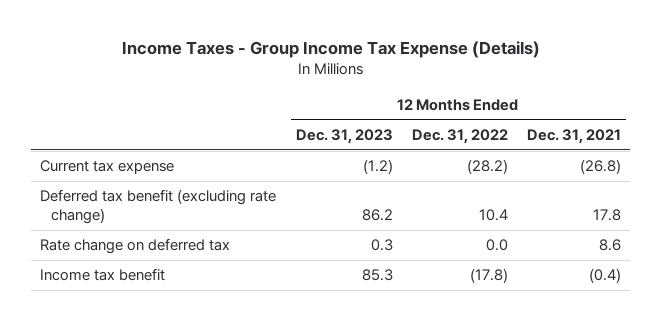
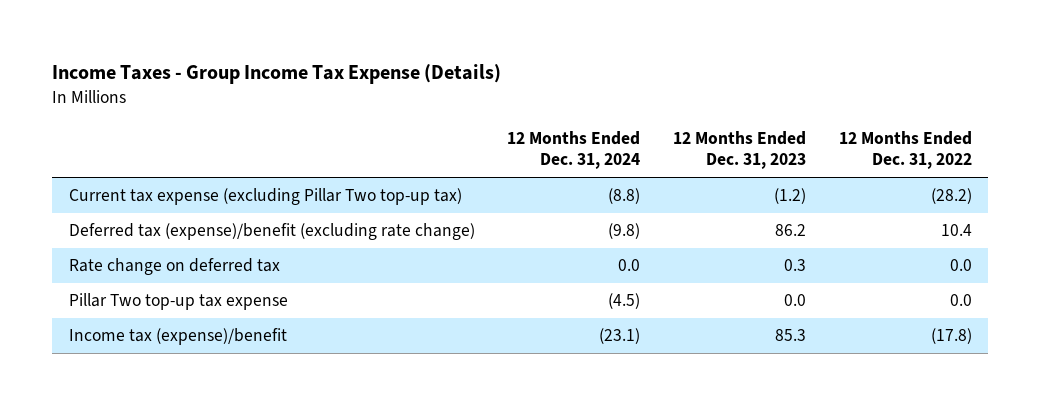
- | 12 Months Ended Dec. 31, 2023 | 12 Months Ended Dec. 31, 2022 | 12 Months Ended Dec. 31, 2021
+ | 12 Months Ended Dec. 31, 2024 | 12 Months Ended Dec. 31, 2023 | 12 Months Ended Dec. 31, 2022
- Current tax expense | (1.2) | (28.2) | (26.8)
- Deferred tax benefit (excluding rate change) | 86.2 | 10.4 | 17.8
+ Current tax expense (excluding Pillar Two top-up tax) | (8.8) | (1.2) | (28.2)
+ Deferred tax (expense)/benefit (excluding rate change) | (9.8) | 86.2 | 10.4
- Income tax benefit | 85.3 | (17.8) | (0.4)
+ Pillar Two top-up tax expense | (4.5) | 0.0 | 0.0
+ Income tax (expense)/benefit | (23.1) | 85.3 | (17.8)

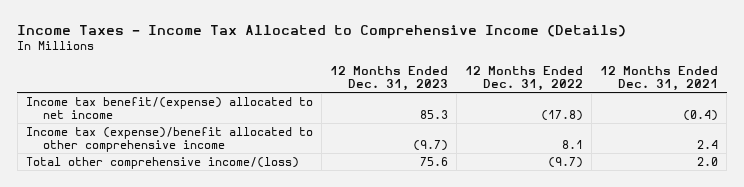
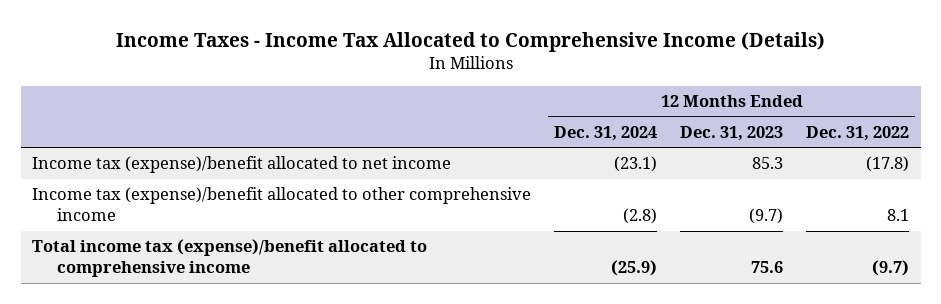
- | 12 Months Ended Dec. 31, 2023 | 12 Months Ended Dec. 31, 2022 | 12 Months Ended Dec. 31, 2021
+ | 12 Months Ended Dec. 31, 2024 | 12 Months Ended Dec. 31, 2023 | 12 Months Ended Dec. 31, 2022
- Income tax benefit/(expense) allocated to net income | 85.3 | (17.8) | (0.4)
+ Income tax (expense)/benefit allocated to net income | (23.1) | 85.3 | (17.8)
- Total other comprehensive income/(loss) | 75.6 | (9.7) | 2.0
+ Total income tax (expense)/benefit allocated to comprehensive income | (25.9) | 75.6 | (9.7)

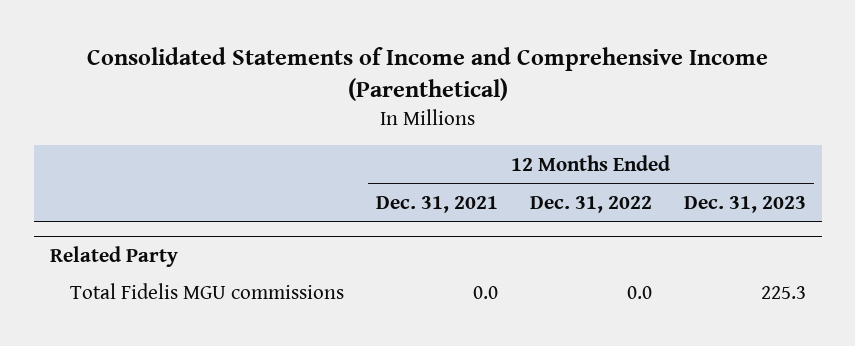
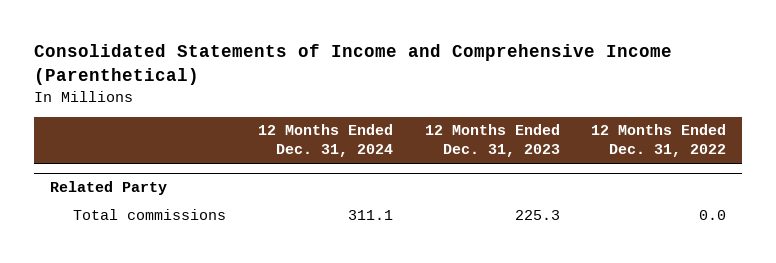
- | 12 Months Ended Dec. 31, 2021 | 12 Months Ended Dec. 31, 2022 | 12 Months Ended Dec. 31, 2023
+ | 12 Months Ended Dec. 31, 2024 | 12 Months Ended Dec. 31, 2023 | 12 Months Ended Dec. 31, 2022
@ Related Party
- Total Fidelis MGU commissions | 0.0 | 0.0 | 225.3
+ Total commissions | 311.1 | 225.3 | 0.0

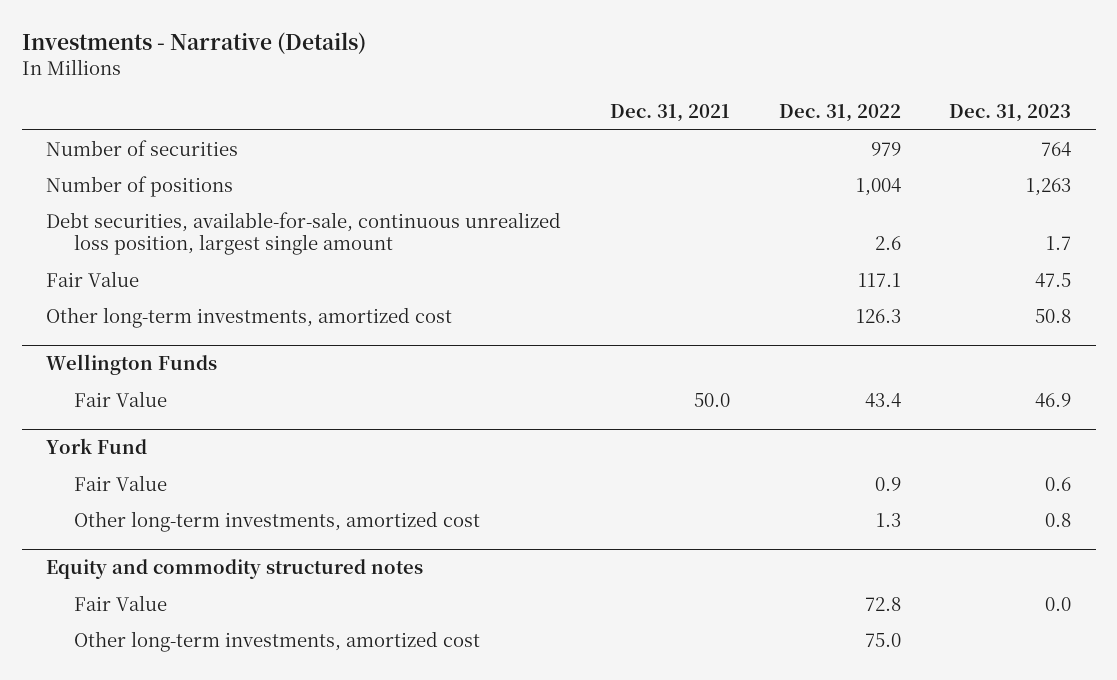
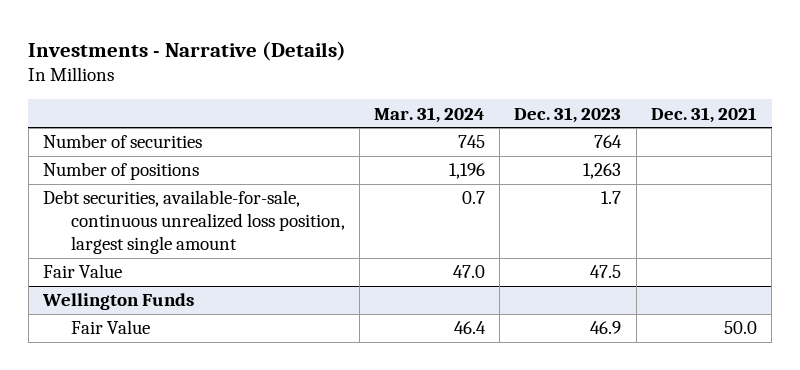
- | Dec. 31, 2021 | Dec. 31, 2022 | Dec. 31, 2023
+ | Mar. 31, 2024 | Dec. 31, 2023 | Dec. 31, 2021
- Other long-term investments, amortized cost | | 126.3 | 50.8
- York Fund
- Fair Value | | 0.9 | 0.6
- Other long-term investments, amortized cost | | 1.3 | 0.8
- Equity and commodity structured notes
- Fair Value | | 72.8 | 0.0
- Other long-term investments, amortized cost | | 75.0 |

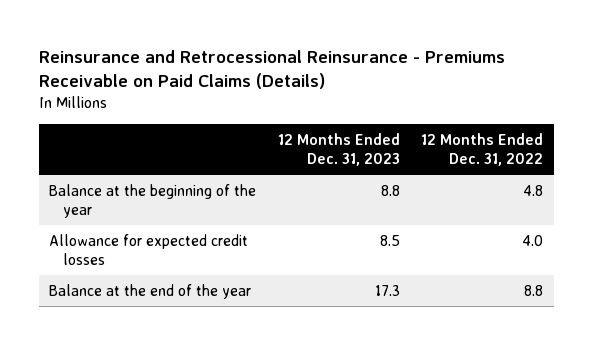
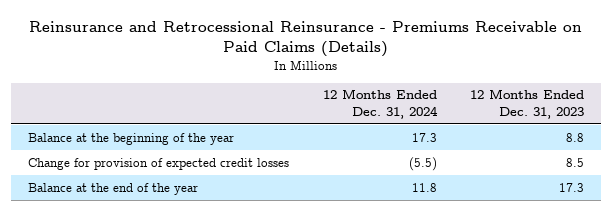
- | 12 Months Ended Dec. 31, 2023 | 12 Months Ended Dec. 31, 2022
+ | 12 Months Ended Dec. 31, 2024 | 12 Months Ended Dec. 31, 2023
- Allowance for expected credit losses | 8.5 | 4.0
+ Change for provision of expected credit losses | (5.5) | 8.5

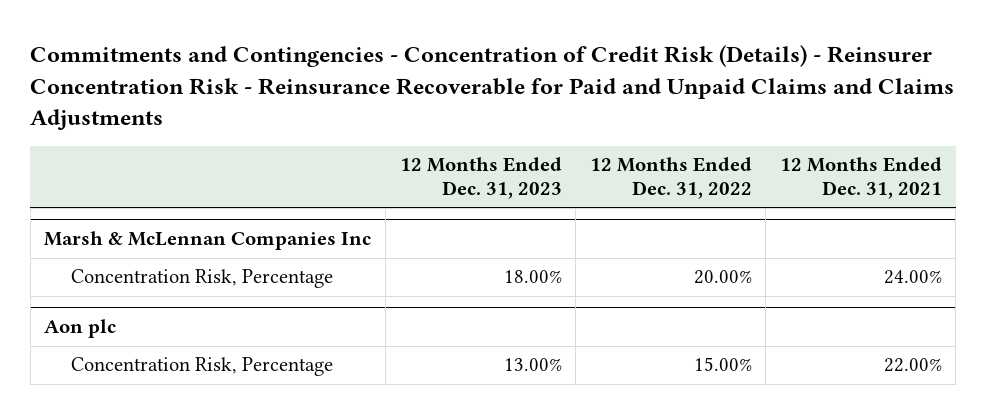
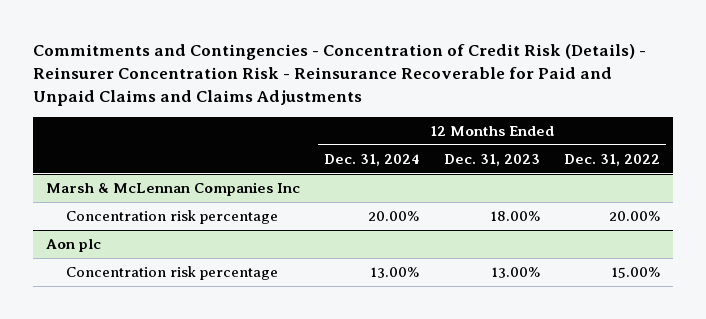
- | 12 Months Ended Dec. 31, 2023 | 12 Months Ended Dec. 31, 2022 | 12 Months Ended Dec. 31, 2021
+ | 12 Months Ended Dec. 31, 2024 | 12 Months Ended Dec. 31, 2023 | 12 Months Ended Dec. 31, 2022
@ Marsh & McLennan Companies Inc
- Concentration Risk, Percentage | 18.00% | 20.00% | 24.00%
+ Concentration risk percentage | 20.00% | 18.00% | 20.00%
@ Aon plc
- Concentration Risk, Percentage | 13.00% | 15.00% | 22.00%
+ Concentration risk percentage | 13.00% | 13.00% | 15.00%

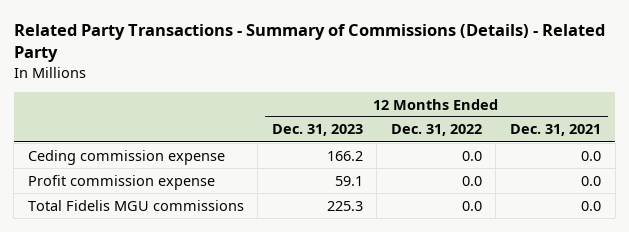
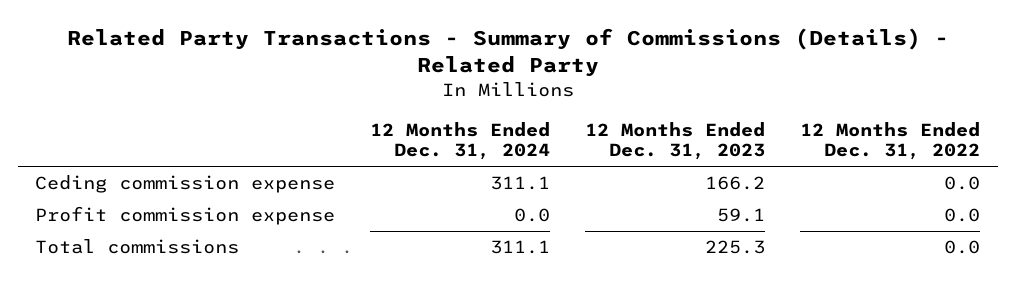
- | 12 Months Ended Dec. 31, 2023 | 12 Months Ended Dec. 31, 2022 | 12 Months Ended Dec. 31, 2021
+ | 12 Months Ended Dec. 31, 2024 | 12 Months Ended Dec. 31, 2023 | 12 Months Ended Dec. 31, 2022
- Total Fidelis MGU commissions | 225.3 | 0.0 | 0.0
+ Total commissions | 311.1 | 225.3 | 0.0

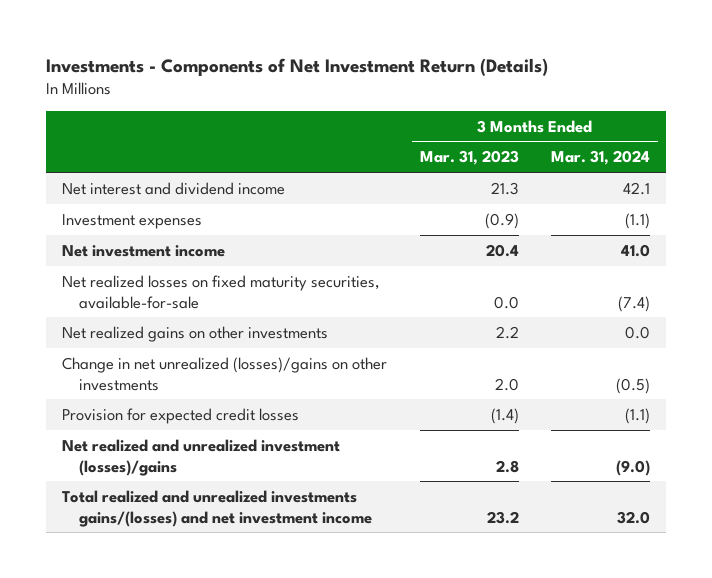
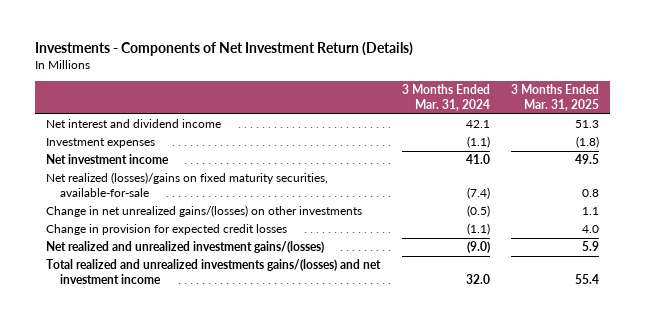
- | 3 Months Ended Mar. 31, 2023 | 3 Months Ended Mar. 31, 2024
+ | 3 Months Ended Mar. 31, 2024 | 3 Months Ended Mar. 31, 2025
- Net realized losses on fixed maturity securities, available-for-sale | 0.0 | (7.4)
- Net realized gains on other investments | 2.2 | 0.0
- Change in net unrealized (losses)/gains on other investments | 2.0 | (0.5)
- Provision for expected credit losses | (1.4) | (1.1)
- Net realized and unrealized investment (losses)/gains | 2.8 | (9.0)
+ Net realized (losses)/gains on fixed maturity securities, available-for-sale | (7.4) | 0.8
+ Change in net unrealized gains/(losses) on other investments | (0.5) | 1.1
+ Change in provision for expected credit losses | (1.1) | 4.0
+ Net realized and unrealized investment gains/(losses) | (9.0) | 5.9

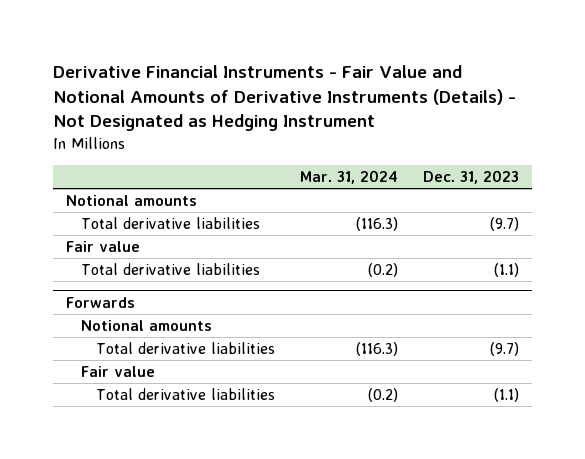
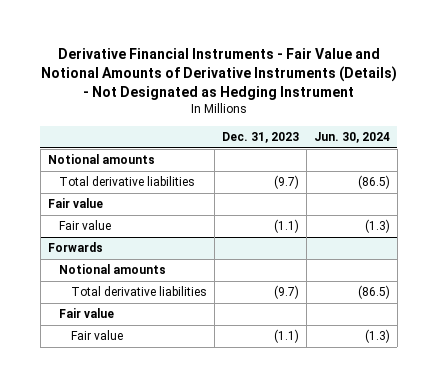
- | Mar. 31, 2024 | Dec. 31, 2023
+ | Dec. 31, 2023 | Jun. 30, 2024
- Total derivative liabilities | (0.2) | (1.1)
+ Fair value | (1.1) | (1.3)
@ Forwards
- Total derivative liabilities | (0.2) | (1.1)
+ Fair value | (1.1) | (1.3)

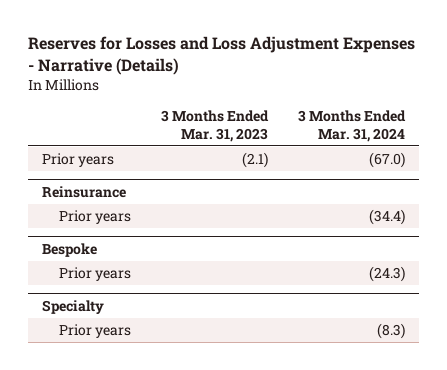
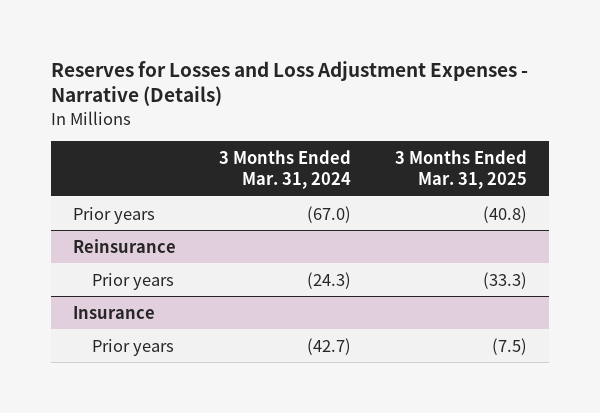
- | 3 Months Ended Mar. 31, 2023 | 3 Months Ended Mar. 31, 2024
+ | 3 Months Ended Mar. 31, 2024 | 3 Months Ended Mar. 31, 2025
@ Reinsurance
- Prior years | | (34.4)
- Bespoke
- Specialty
- Prior years | | (8.3)
+ Insurance
+ Prior years | (42.7) | (7.5)

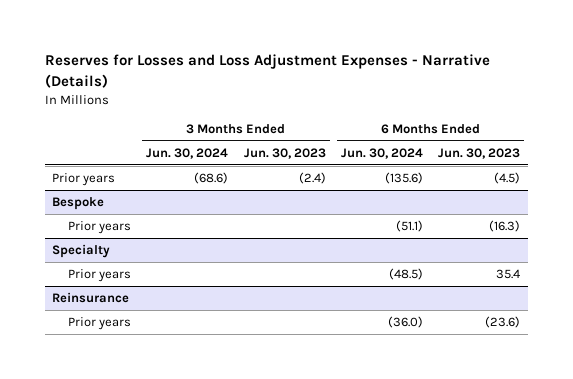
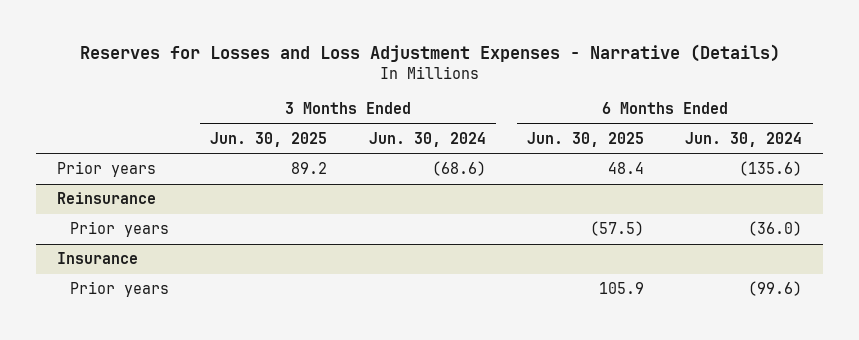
- | 3 Months Ended Jun. 30, 2024 | 3 Months Ended Jun. 30, 2023 | 6 Months Ended Jun. 30, 2024 | 6 Months Ended Jun. 30, 2023
+ | 3 Months Ended Jun. 30, 2025 | 3 Months Ended Jun. 30, 2024 | 6 Months Ended Jun. 30, 2025 | 6 Months Ended Jun. 30, 2024
- Bespoke
- Prior years | | | (51.1) | (16.3)
- Specialty
- Prior years | | | (48.5) | 35.4
+ Insurance
+ Prior years | | | 105.9 | (99.6)

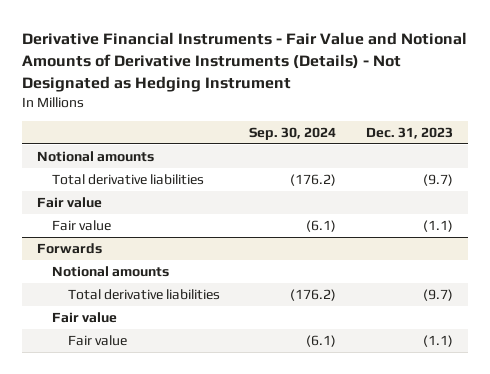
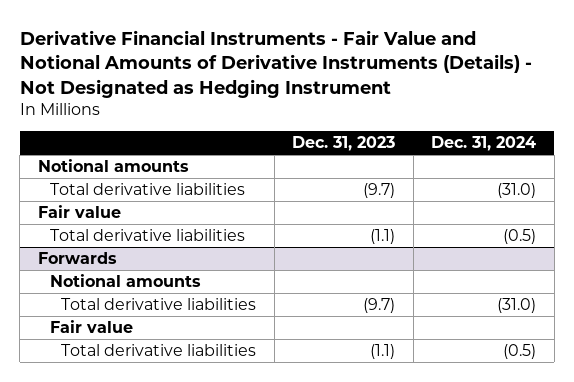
- | Sep. 30, 2024 | Dec. 31, 2023
+ | Dec. 31, 2023 | Dec. 31, 2024
- Fair value | (6.1) | (1.1)
+ Total derivative liabilities | (1.1) | (0.5)
@ Forwards
- Fair value | (6.1) | (1.1)
+ Total derivative liabilities | (1.1) | (0.5)

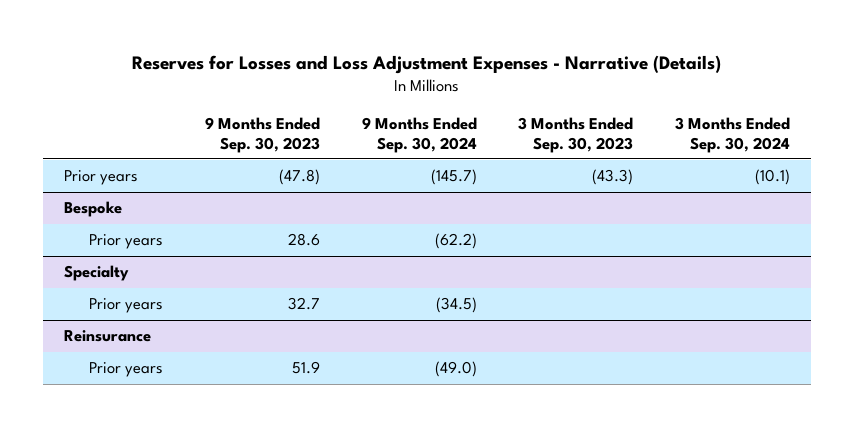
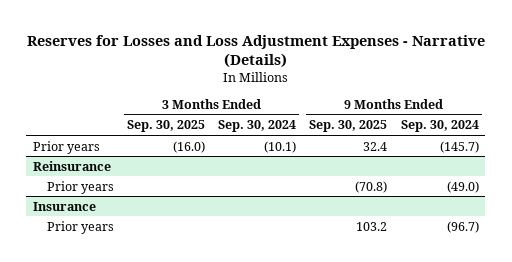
- | 9 Months Ended Sep. 30, 2023 | 9 Months Ended Sep. 30, 2024 | 3 Months Ended Sep. 30, 2023 | 3 Months Ended Sep. 30, 2024
+ | 3 Months Ended Sep. 30, 2025 | 3 Months Ended Sep. 30, 2024 | 9 Months Ended Sep. 30, 2025 | 9 Months Ended Sep. 30, 2024
- Bespoke
- Prior years | 28.6 | (62.2) | |
- Specialty
- Prior years | 32.7 | (34.5) | |
+ Insurance
+ Prior years | | | 103.2 | (96.7)

